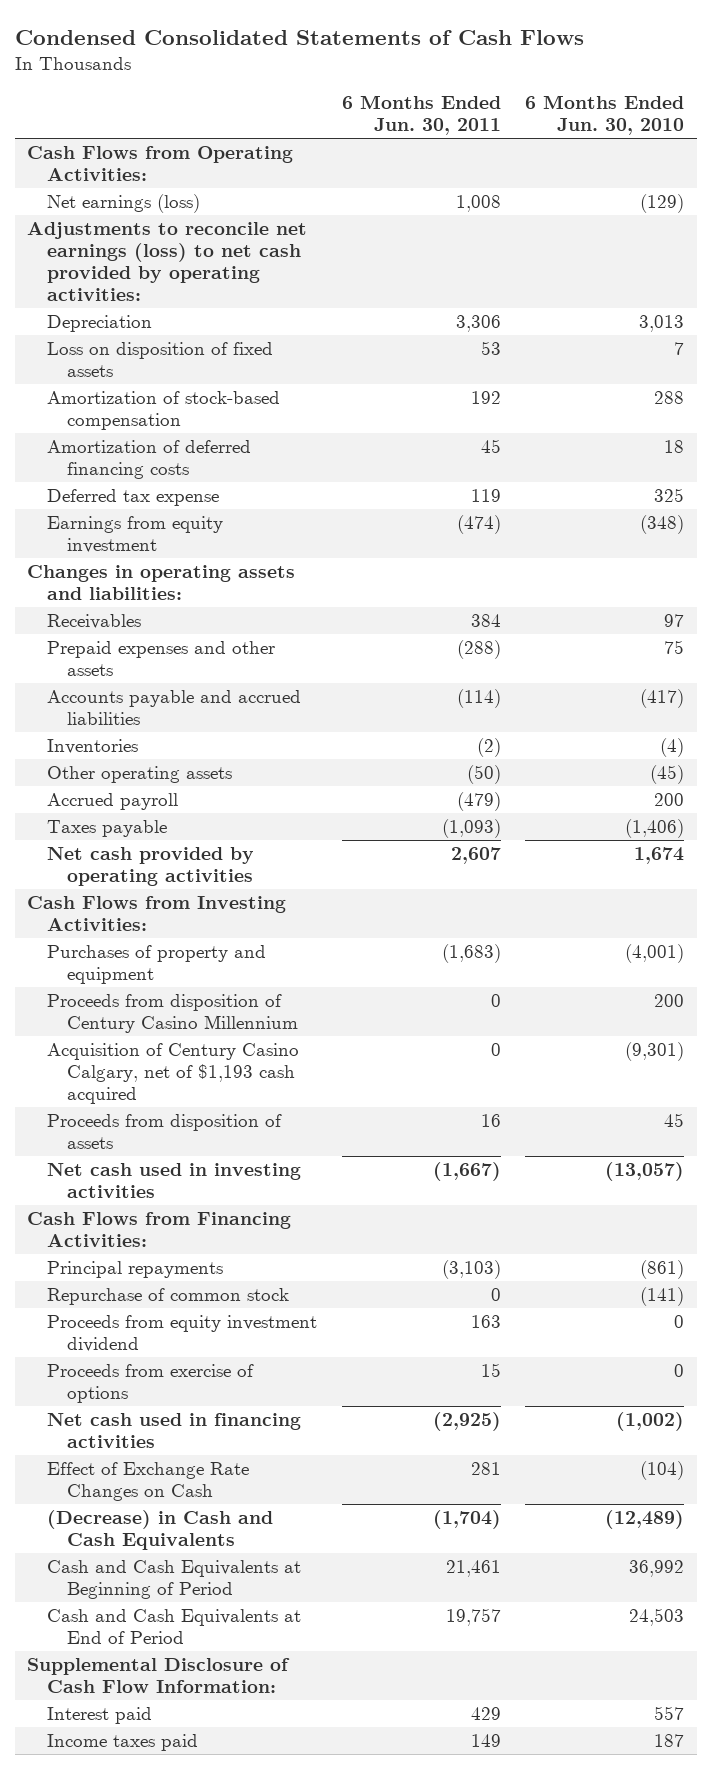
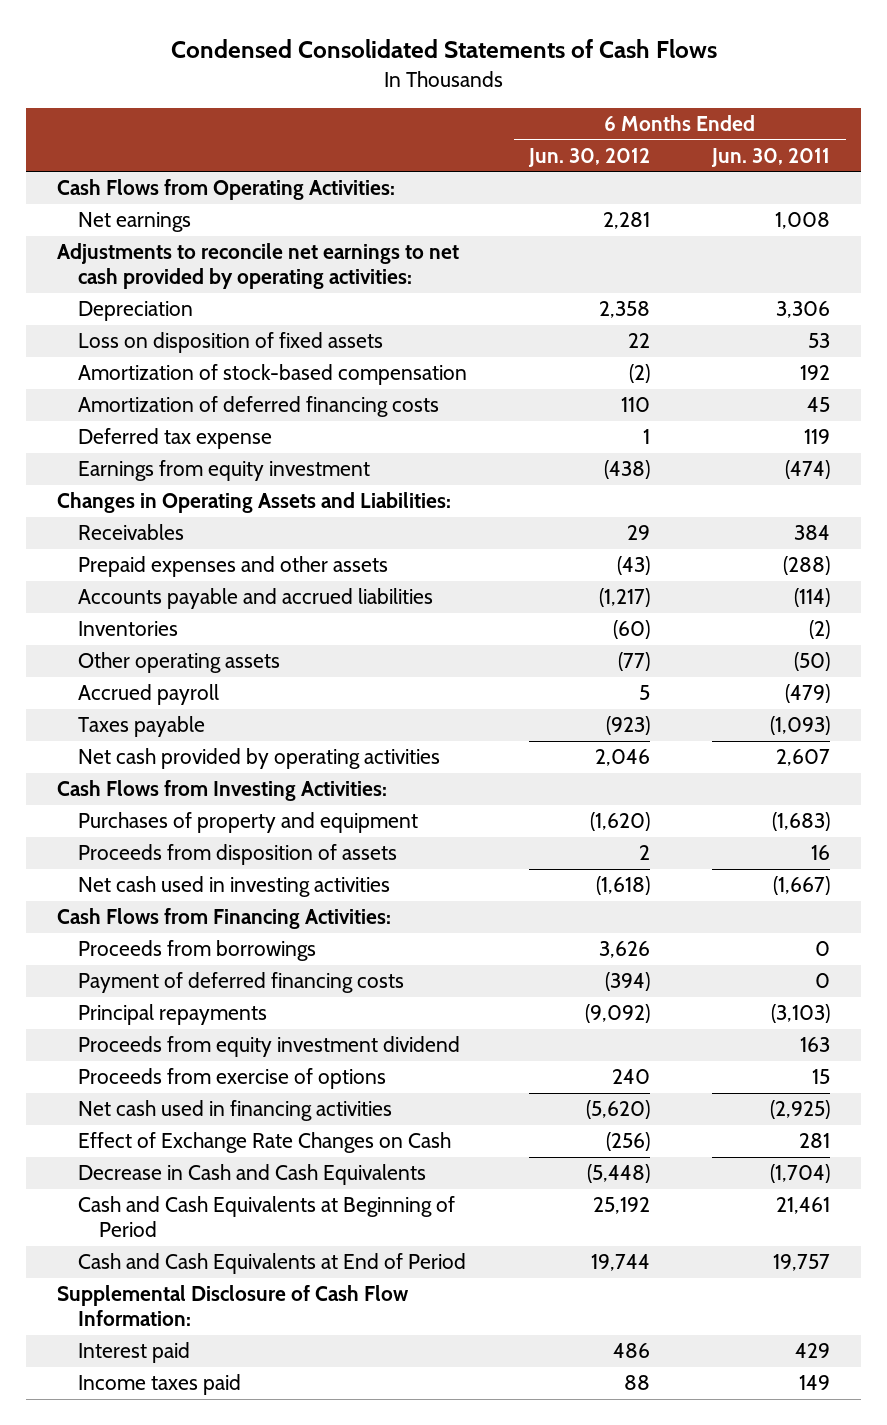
- | 6 Months Ended Jun. 30, 2011 | 6 Months Ended Jun. 30, 2010
+ | 6 Months Ended Jun. 30, 2012 | 6 Months Ended Jun. 30, 2011
- Net earnings (loss) | 1,008 | (129)
- Adjustments to reconcile net earnings (loss) to net cash provided by operating activities:
+ Net earnings | 2,281 | 1,008
+ Adjustments to reconcile net earnings to net cash provided by operating activities:
- Changes in operating assets and liabilities:
+ Changes in Operating Assets and Liabilities:
- Proceeds from disposition of Century Casino Millennium | 0 | 200
- Acquisition of Century Casino Calgary, net of $1,193 cash acquired | 0 | (9,301)
+ Proceeds from borrowings | 3,626 | 0
+ Payment of deferred financing costs | (394) | 0
- Repurchase of common stock | 0 | (141)
- (Decrease) in Cash and Cash Equivalents | (1,704) | (12,489)
+ Decrease in Cash and Cash Equivalents | (5,448) | (1,704)

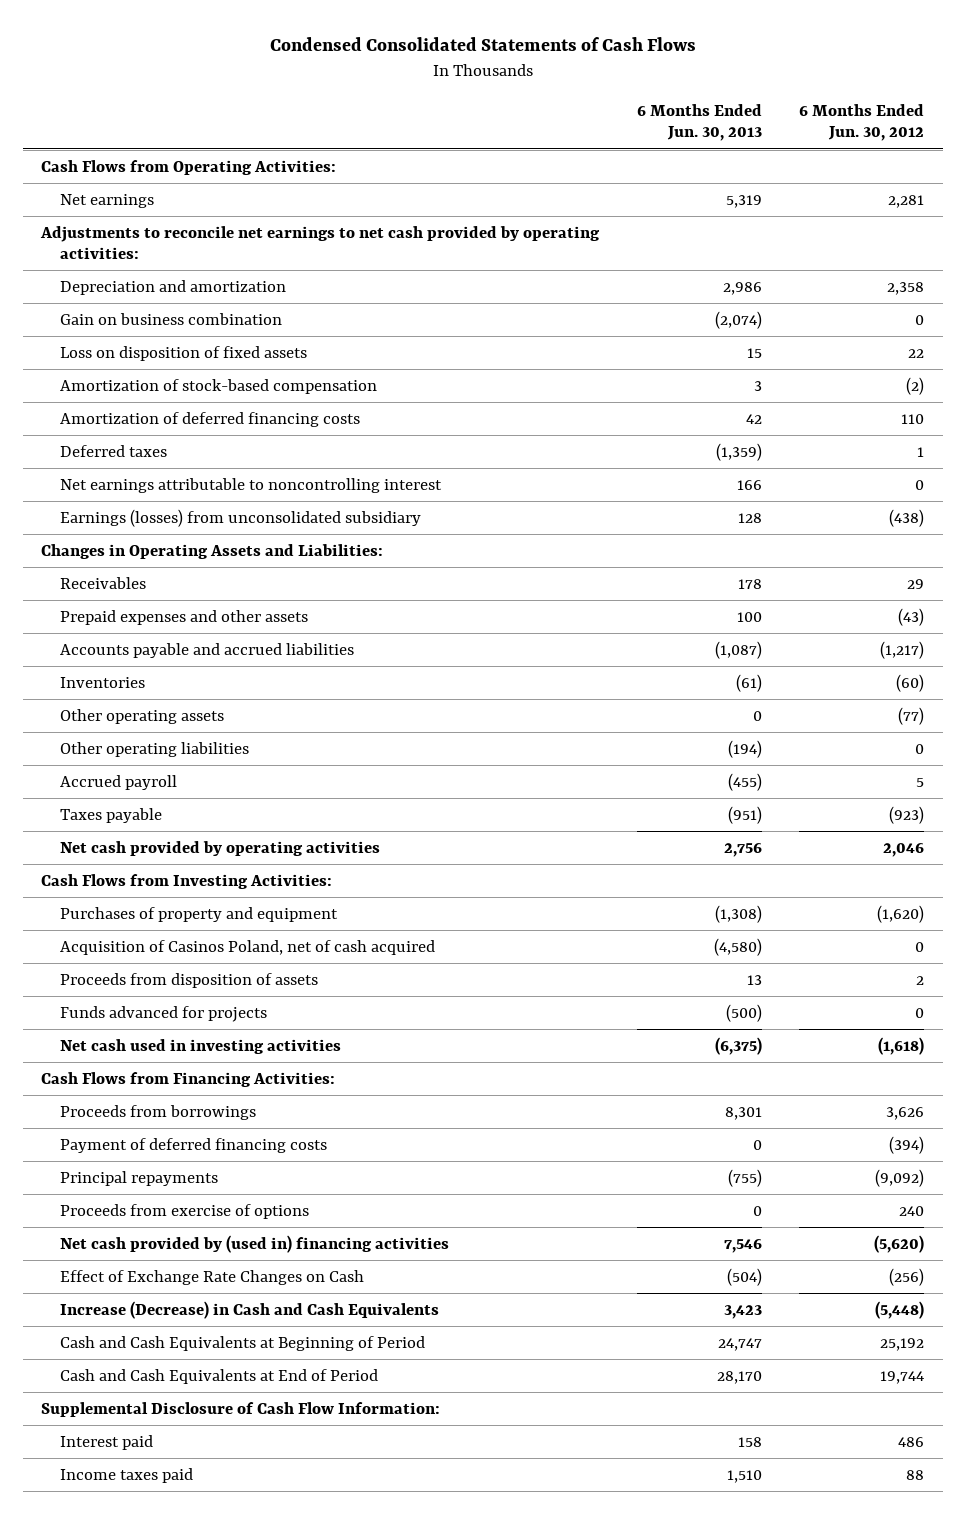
- | 6 Months Ended Jun. 30, 2012 | 6 Months Ended Jun. 30, 2011
+ | 6 Months Ended Jun. 30, 2013 | 6 Months Ended Jun. 30, 2012
- Depreciation | 2,358 | 3,306
+ Depreciation and amortization | 2,986 | 2,358
+ Gain on business combination | (2,074) | 0
- Deferred tax expense | 1 | 119
- Earnings from equity investment | (438) | (474)
+ Deferred taxes | (1,359) | 1
+ Net earnings attributable to noncontrolling interest | 166 | 0
+ Earnings (losses) from unconsolidated subsidiary | 128 | (438)
+ Other operating liabilities | (194) | 0
+ Acquisition of Casinos Poland, net of cash acquired | (4,580) | 0
+ Funds advanced for projects | (500) | 0
- Proceeds from equity investment dividend | | 163
- Net cash used in financing activities | (5,620) | (2,925)
+ Net cash provided by (used in) financing activities | 7,546 | (5,620)
- Decrease in Cash and Cash Equivalents | (5,448) | (1,704)
+ Increase (Decrease) in Cash and Cash Equivalents | 3,423 | (5,448)

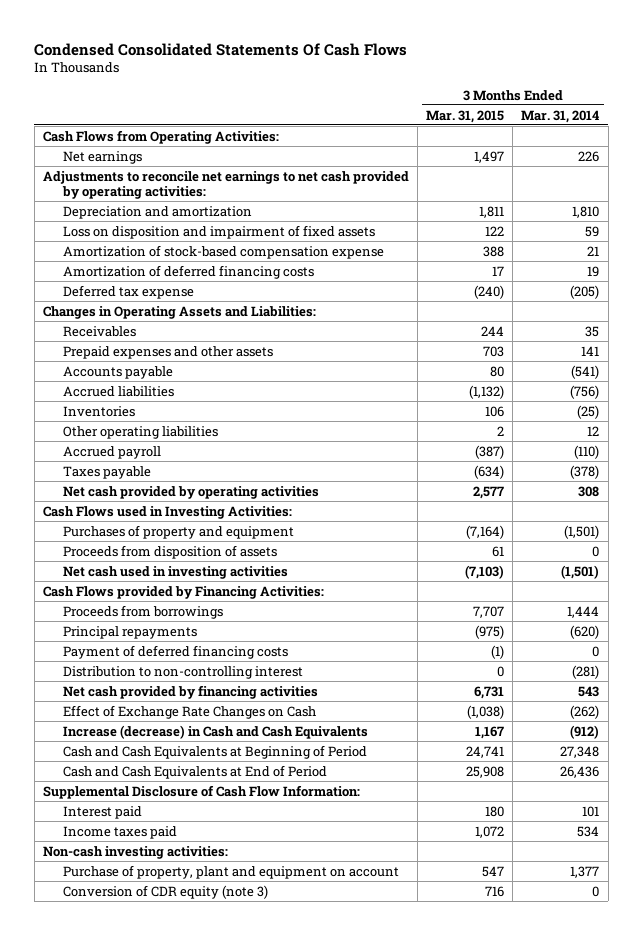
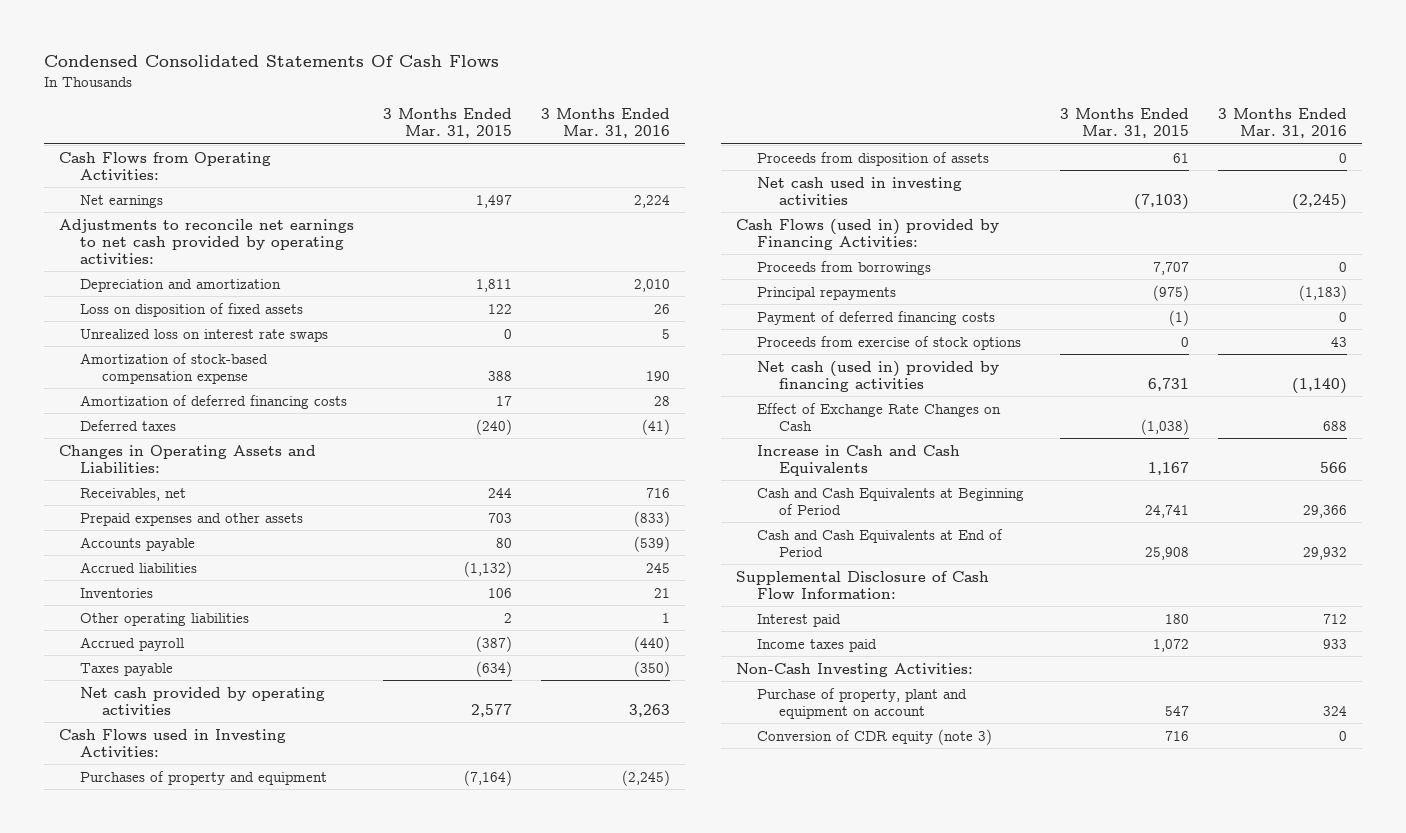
- | 3 Months Ended Mar. 31, 2015 | 3 Months Ended Mar. 31, 2014
+ | 3 Months Ended Mar. 31, 2015 | 3 Months Ended Mar. 31, 2016
- Loss on disposition and impairment of fixed assets | 122 | 59
+ Loss on disposition of fixed assets | 122 | 26
+ Unrealized loss on interest rate swaps | 0 | 5
- Deferred tax expense | (240) | (205)
+ Deferred taxes | (240) | (41)
- Receivables | 244 | 35
+ Receivables, net | 244 | 716
- Cash Flows provided by Financing Activities:
+ Cash Flows (used in) provided by Financing Activities:
- Distribution to non-controlling interest | 0 | (281)
- Net cash provided by financing activities | 6,731 | 543
+ Proceeds from exercise of stock options | 0 | 43
+ Net cash (used in) provided by financing activities | 6,731 | (1,140)
- Increase (decrease) in Cash and Cash Equivalents | 1,167 | (912)
+ Increase in Cash and Cash Equivalents | 1,167 | 566
- Non-cash investing activities:
+ Non-Cash Investing Activities:

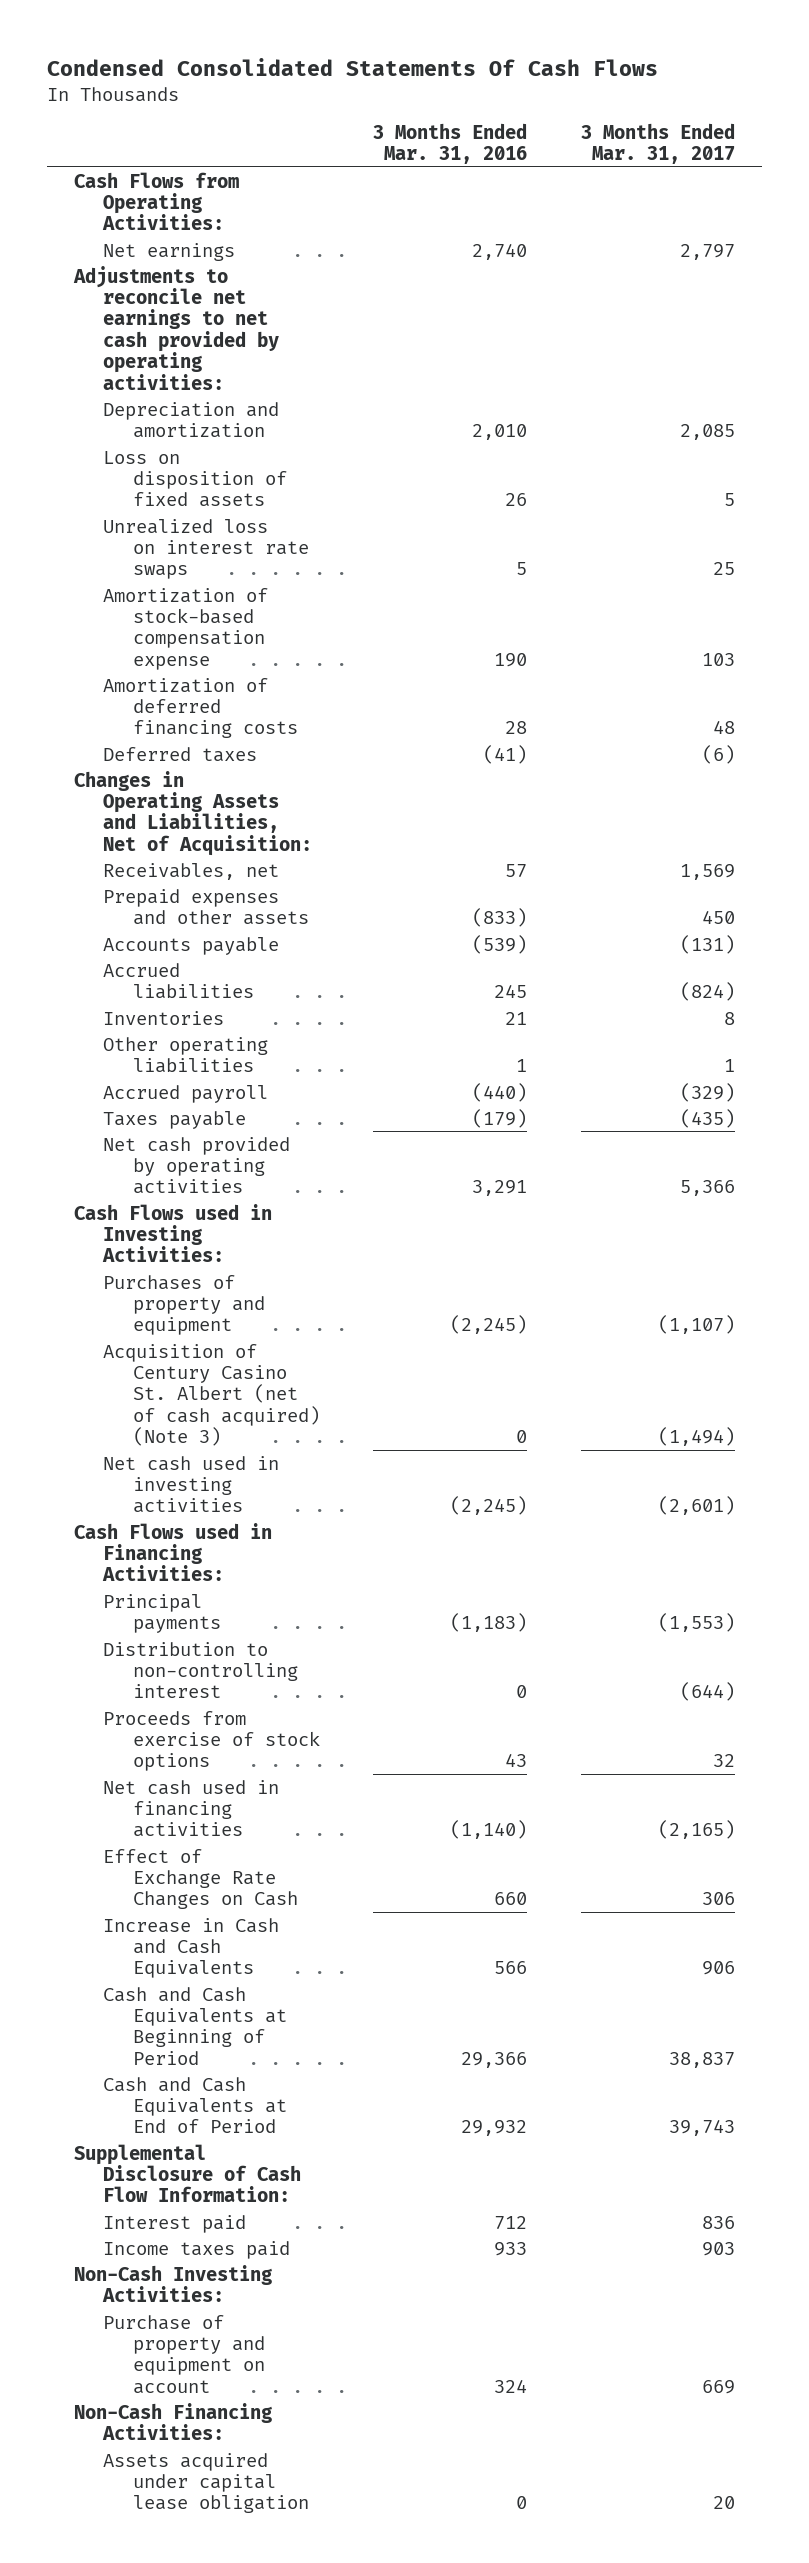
- | 3 Months Ended Mar. 31, 2015 | 3 Months Ended Mar. 31, 2016
+ | 3 Months Ended Mar. 31, 2016 | 3 Months Ended Mar. 31, 2017
- Net earnings | 1,497 | 2,224
+ Net earnings | 2,740 | 2,797
- Changes in Operating Assets and Liabilities:
- Receivables, net | 244 | 716
+ Changes in Operating Assets and Liabilities, Net of Acquisition:
+ Receivables, net | 57 | 1,569
- Taxes payable | (634) | (350)
- Net cash provided by operating activities | 2,577 | 3,263
+ Taxes payable | (179) | (435)
+ Net cash provided by operating activities | 3,291 | 5,366
- Proceeds from disposition of assets | 61 | 0
+ Acquisition of Century Casino St. Albert (net of cash acquired) (Note 3) | 0 | (1,494)
- Cash Flows (used in) provided by Financing Activities:
- Proceeds from borrowings | 7,707 | 0
- Principal repayments | (975) | (1,183)
- Payment of deferred financing costs | (1) | 0
+ Cash Flows used in Financing Activities:
+ Principal payments | (1,183) | (1,553)
+ Distribution to non-controlling interest | 0 | (644)
- Net cash (used in) provided by financing activities | 6,731 | (1,140)
- Effect of Exchange Rate Changes on Cash | (1,038) | 688
+ Net cash used in financing activities | (1,140) | (2,165)
+ Effect of Exchange Rate Changes on Cash | 660 | 306
- Purchase of property, plant and equipment on account | 547 | 324
- Conversion of CDR equity (note 3) | 716 | 0
+ Purchase of property and equipment on account | 324 | 669
+ Non-Cash Financing Activities:
+ Assets acquired under capital lease obligation | 0 | 20

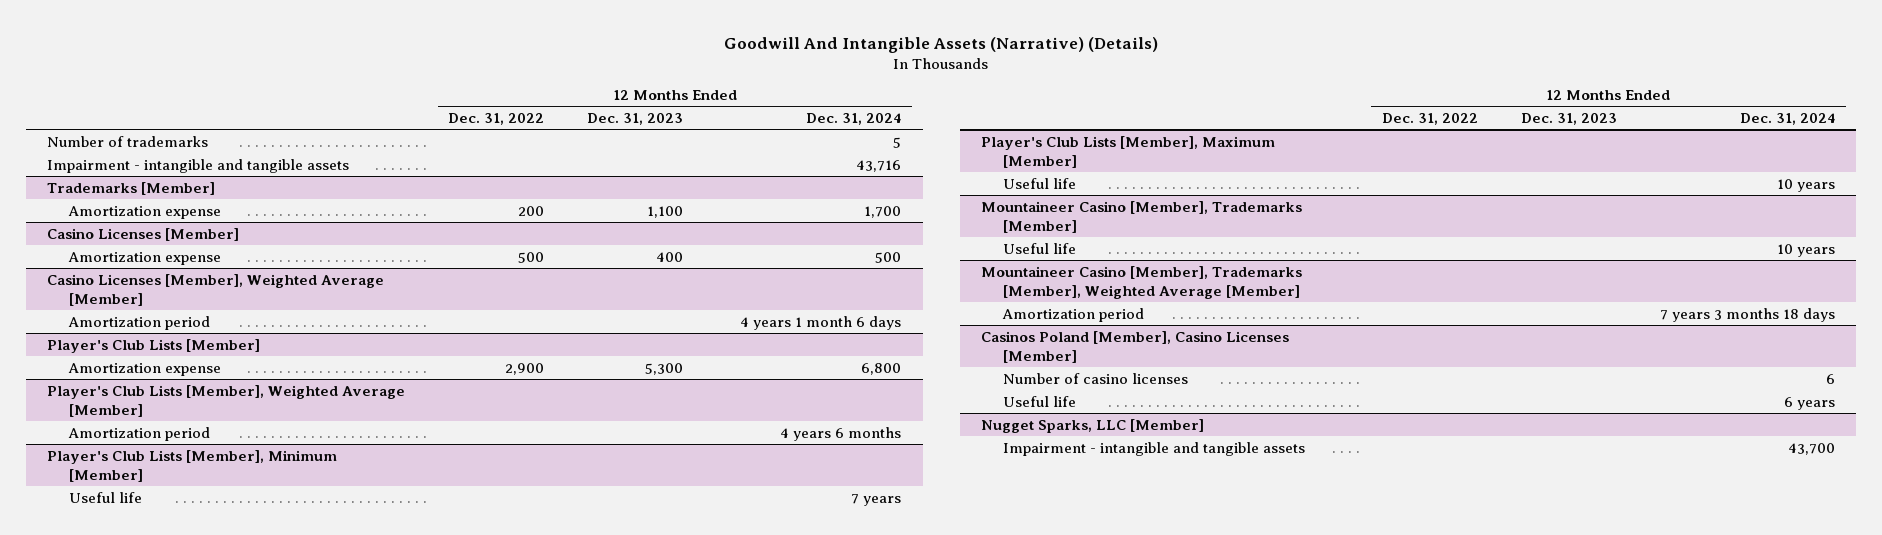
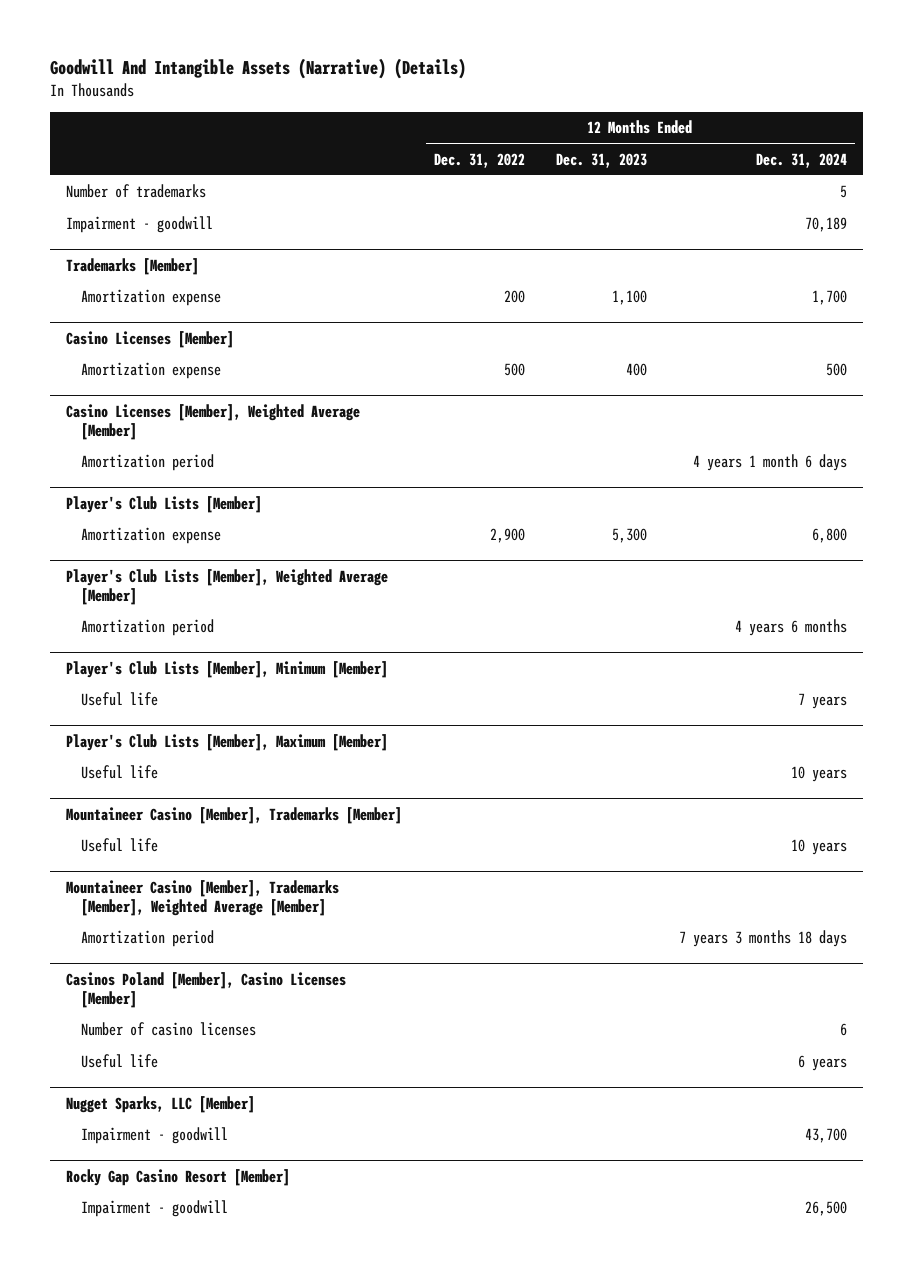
- Impairment - intangible and tangible assets | | | 43,716
+ Impairment - goodwill | | | 70,189
@ Nugget Sparks, LLC [Member]
- Impairment - intangible and tangible assets | | | 43,700
+ Impairment - goodwill | | | 43,700
+ Rocky Gap Casino Resort [Member]
+ Impairment - goodwill | | | 26,500

